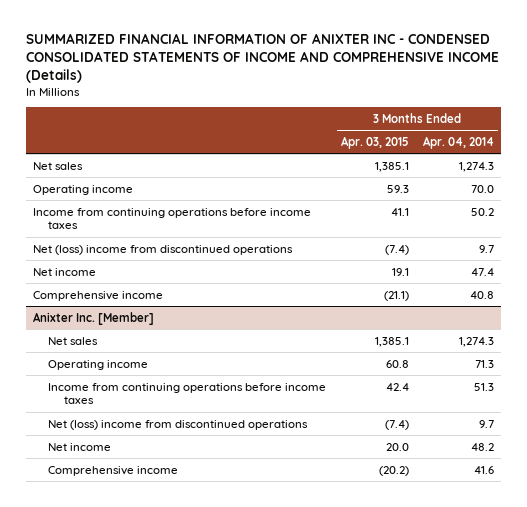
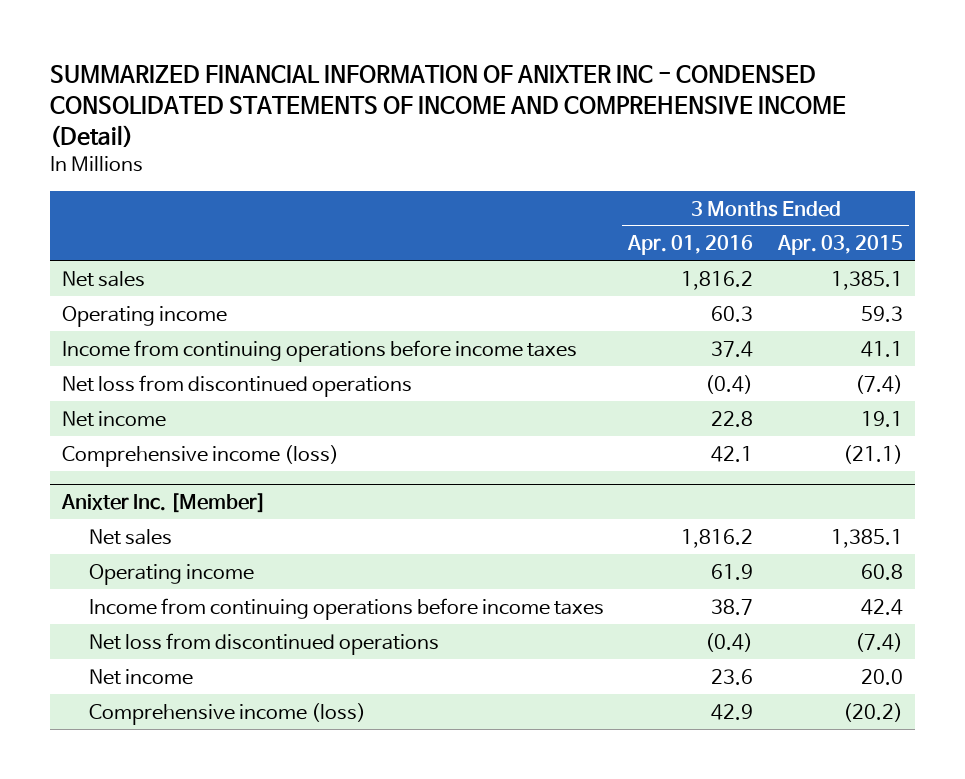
- SUMMARIZED FINANCIAL INFORMATION OF ANIXTER INC - CONDENSED CONSOLIDATED STATEMENTS OF INCOME AND COMPREHENSIVE INCOME (Details)
+ SUMMARIZED FINANCIAL INFORMATION OF ANIXTER INC - CONDENSED CONSOLIDATED STATEMENTS OF INCOME AND COMPREHENSIVE INCOME (Detail)
- | 3 Months Ended Apr. 03, 2015 | 3 Months Ended Apr. 04, 2014
+ | 3 Months Ended Apr. 01, 2016 | 3 Months Ended Apr. 03, 2015
- Net (loss) income from discontinued operations | (7.4) | 9.7
+ Net loss from discontinued operations | (0.4) | (7.4)
- Comprehensive income | (21.1) | 40.8
+ Comprehensive income (loss) | 42.1 | (21.1)
@ Anixter Inc. [Member]
- Net (loss) income from discontinued operations | (7.4) | 9.7
+ Net loss from discontinued operations | (0.4) | (7.4)
- Comprehensive income | (20.2) | 41.6
+ Comprehensive income (loss) | 42.9 | (20.2)

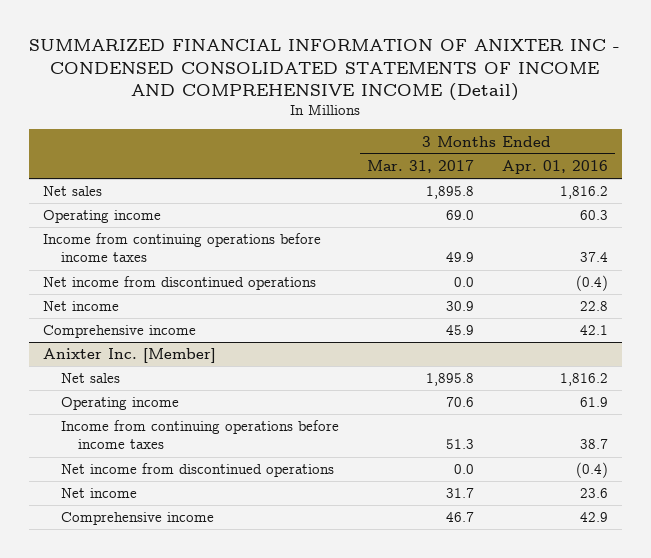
- | 3 Months Ended Apr. 01, 2016 | 3 Months Ended Apr. 03, 2015
+ | 3 Months Ended Mar. 31, 2017 | 3 Months Ended Apr. 01, 2016
- Net loss from discontinued operations | (0.4) | (7.4)
+ Net income from discontinued operations | 0.0 | (0.4)
- Comprehensive income (loss) | 42.1 | (21.1)
+ Comprehensive income | 45.9 | 42.1
@ Anixter Inc. [Member]
- Net loss from discontinued operations | (0.4) | (7.4)
+ Net income from discontinued operations | 0.0 | (0.4)
- Comprehensive income (loss) | 42.9 | (20.2)
+ Comprehensive income | 46.7 | 42.9

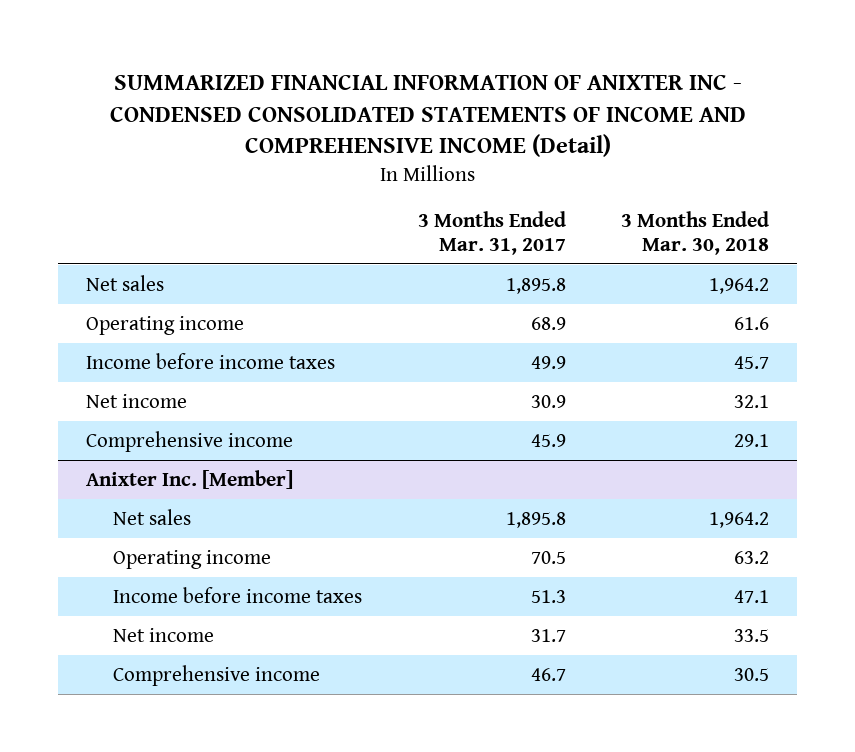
- | 3 Months Ended Mar. 31, 2017 | 3 Months Ended Apr. 01, 2016
+ | 3 Months Ended Mar. 31, 2017 | 3 Months Ended Mar. 30, 2018
- Operating income | 69.0 | 60.3
- Income from continuing operations before income taxes | 49.9 | 37.4
- Net income from discontinued operations | 0.0 | (0.4)
+ Operating income | 68.9 | 61.6
+ Income before income taxes | 49.9 | 45.7
@ Anixter Inc. [Member]
- Operating income | 70.6 | 61.9
- Income from continuing operations before income taxes | 51.3 | 38.7
- Net income from discontinued operations | 0.0 | (0.4)
+ Operating income | 70.5 | 63.2
+ Income before income taxes | 51.3 | 47.1

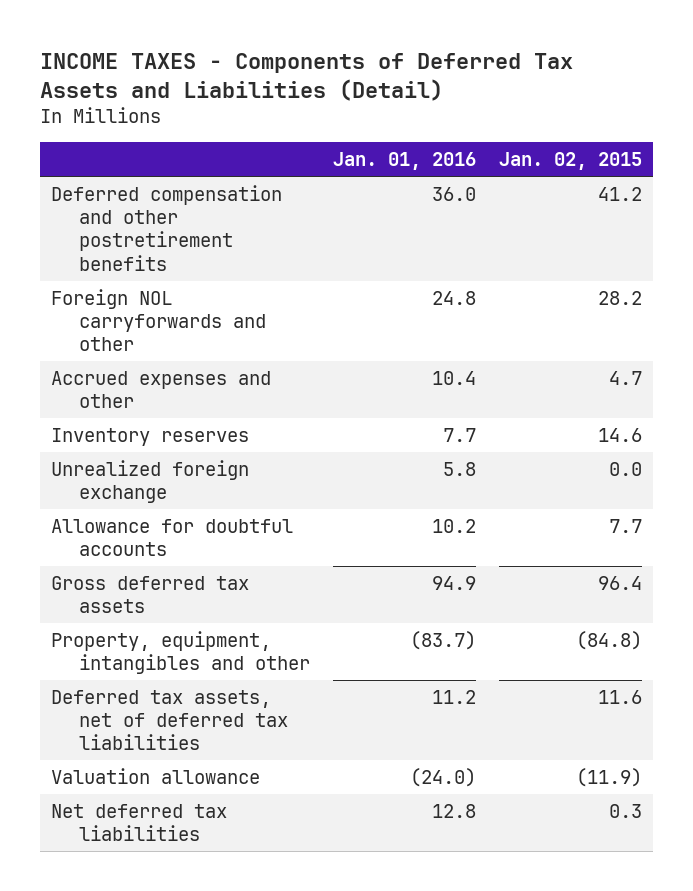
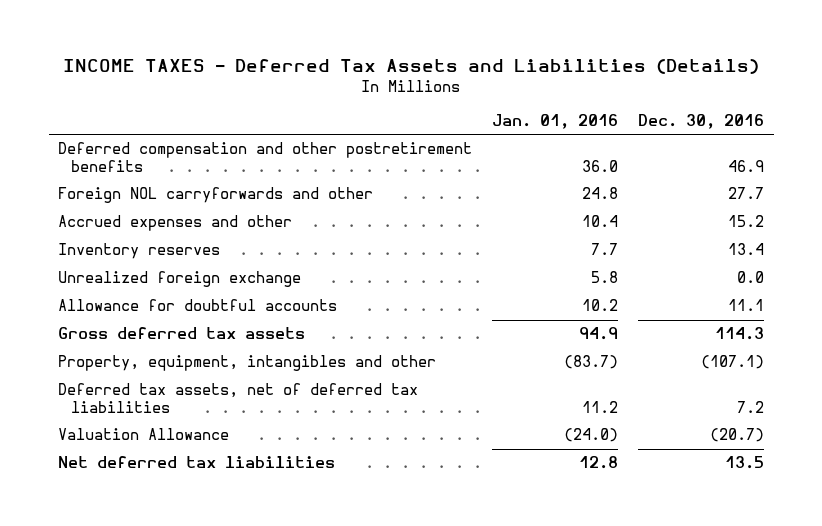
- INCOME TAXES - Components of Deferred Tax Assets and Liabilities (Detail)
+ INCOME TAXES - Deferred Tax Assets and Liabilities (Details)
- | Jan. 01, 2016 | Jan. 02, 2015
+ | Jan. 01, 2016 | Dec. 30, 2016
- Valuation allowance | (24.0) | (11.9)
+ Valuation Allowance | (24.0) | (20.7)

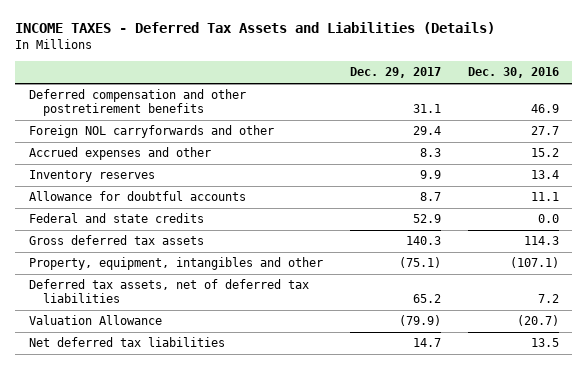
- | Jan. 01, 2016 | Dec. 30, 2016
+ | Dec. 29, 2017 | Dec. 30, 2016
- Unrealized foreign exchange | 5.8 | 0.0
+ Federal and state credits | 52.9 | 0.0

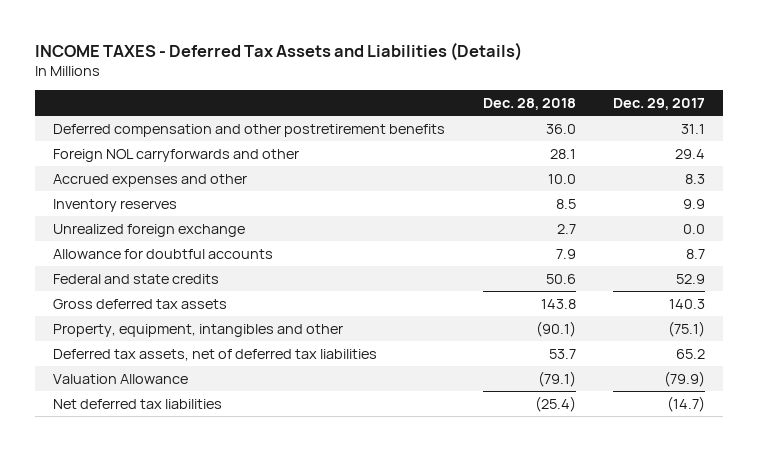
- | Dec. 29, 2017 | Dec. 30, 2016
+ | Dec. 28, 2018 | Dec. 29, 2017
+ Unrealized foreign exchange | 2.7 | 0.0
- Net deferred tax liabilities | 14.7 | 13.5
+ Net deferred tax liabilities | (25.4) | (14.7)

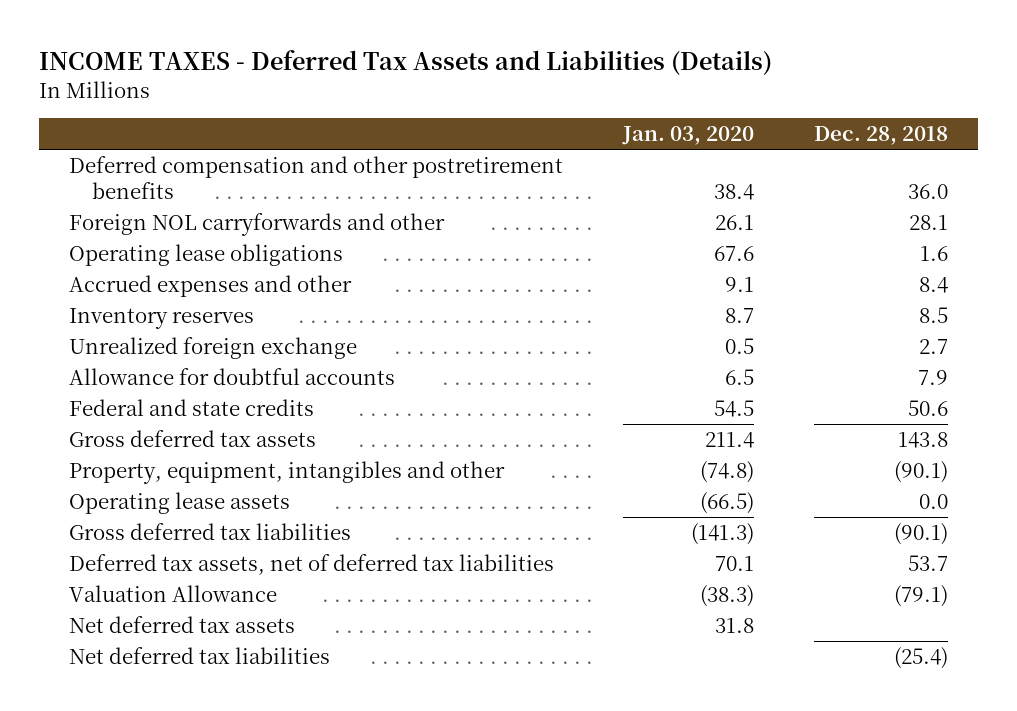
- | Dec. 28, 2018 | Dec. 29, 2017
+ | Jan. 03, 2020 | Dec. 28, 2018
- Accrued expenses and other | 10.0 | 8.3
+ Operating lease obligations | 67.6 | 1.6
+ Accrued expenses and other | 9.1 | 8.4
+ Operating lease assets | (66.5) | 0.0
+ Gross deferred tax liabilities | (141.3) | (90.1)
+ Net deferred tax assets | 31.8 |

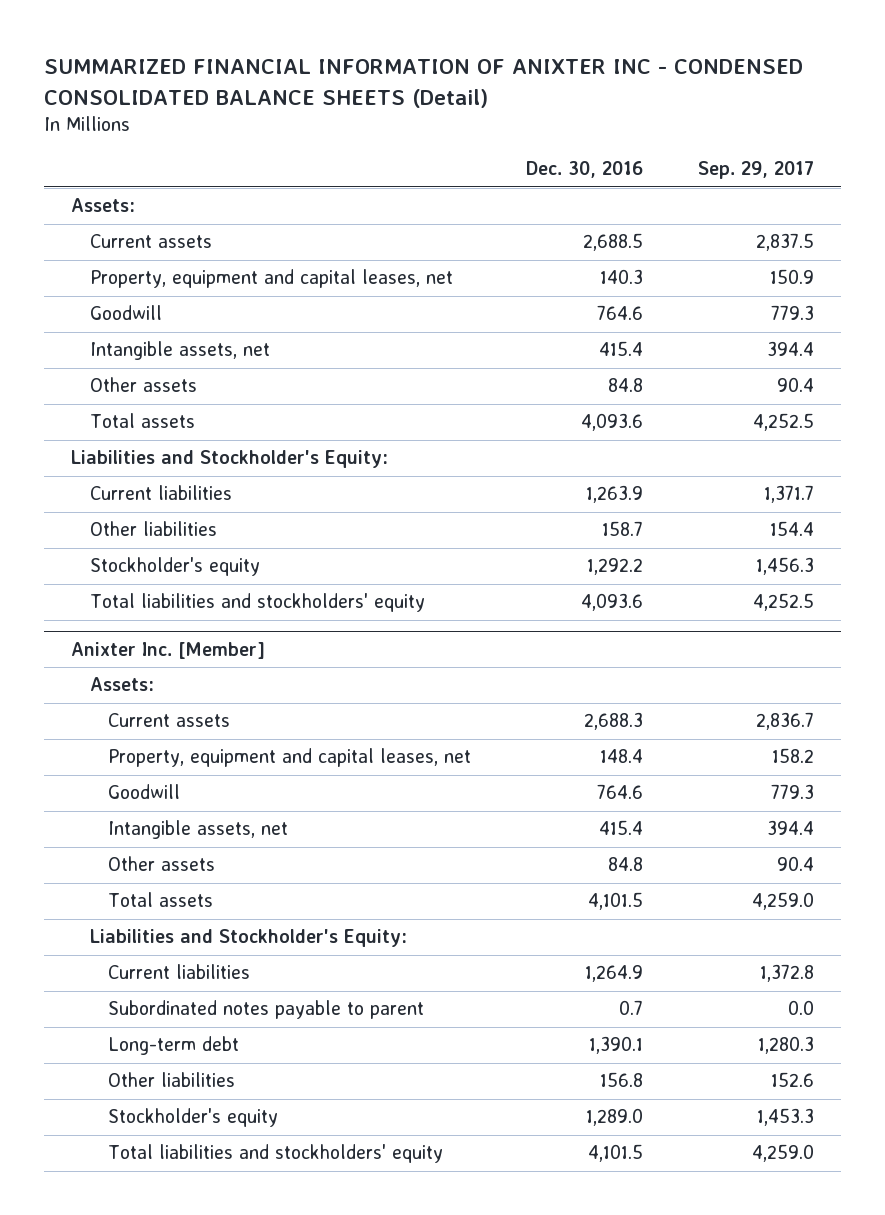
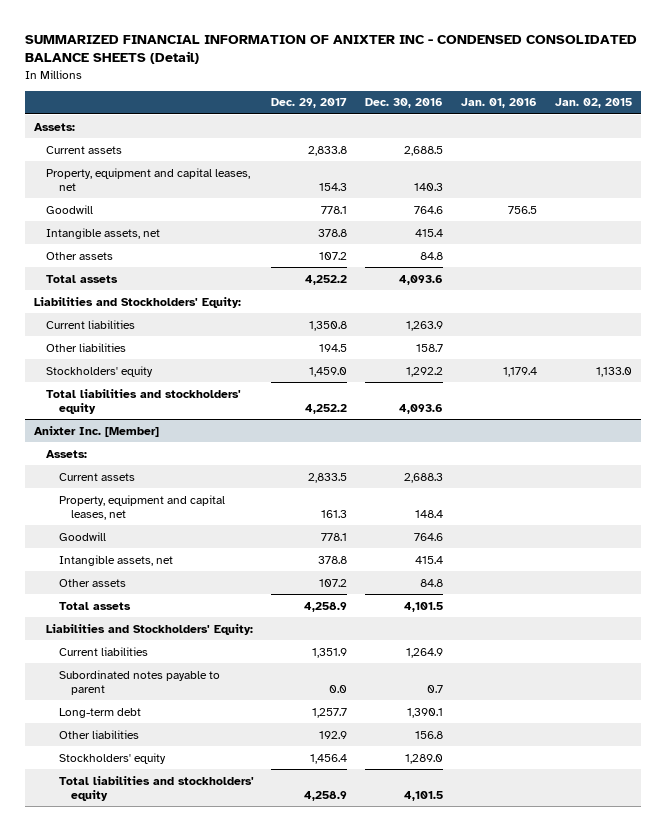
- | Dec. 30, 2016 | Sep. 29, 2017
+ | Dec. 29, 2017 | Dec. 30, 2016 | Jan. 01, 2016 | Jan. 02, 2015
- Liabilities and Stockholder's Equity:
+ Liabilities and Stockholders' Equity:
- Stockholder's equity | 1,292.2 | 1,456.3
+ Stockholders' equity | 1,459.0 | 1,292.2 | 1,179.4 | 1,133.0
@ Anixter Inc. [Member]
- Liabilities and Stockholder's Equity:
+ Liabilities and Stockholders' Equity:
- Stockholder's equity | 1,289.0 | 1,453.3
+ Stockholders' equity | 1,456.4 | 1,289.0 | |

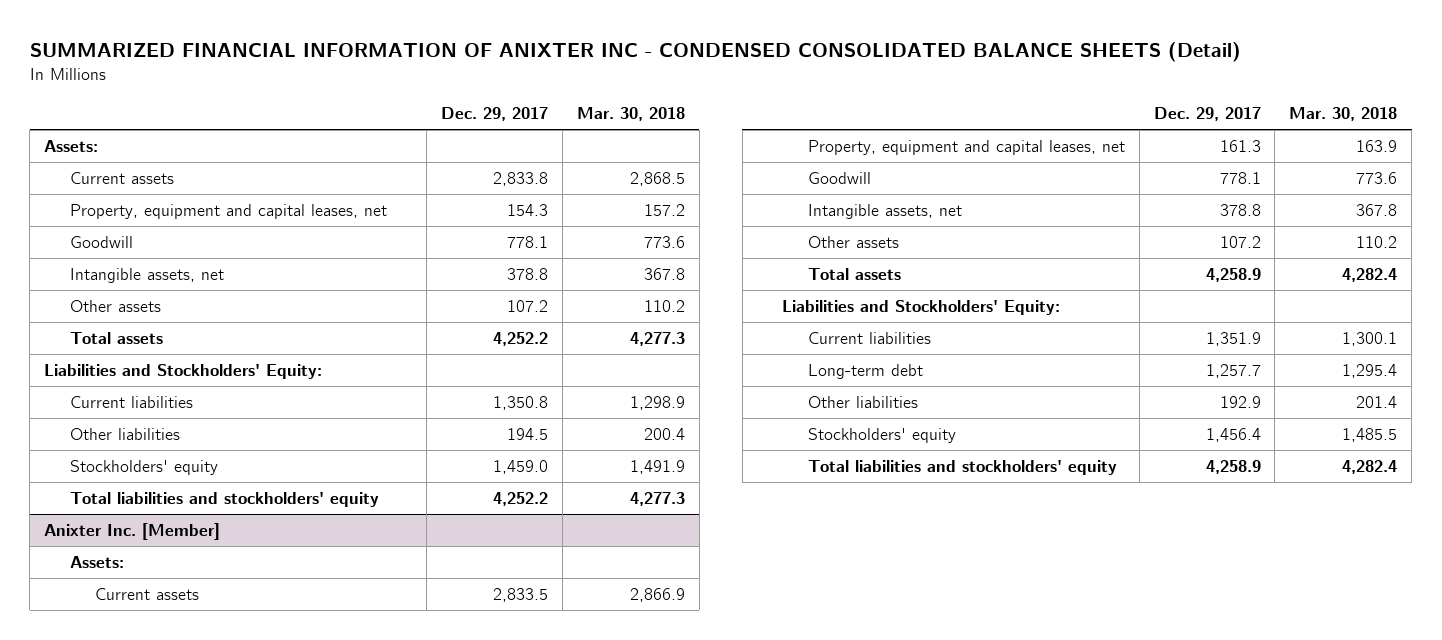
- | Dec. 29, 2017 | Dec. 30, 2016 | Jan. 01, 2016 | Jan. 02, 2015
+ | Dec. 29, 2017 | Mar. 30, 2018
@ Anixter Inc. [Member]
- Subordinated notes payable to parent | 0.0 | 0.7 | |

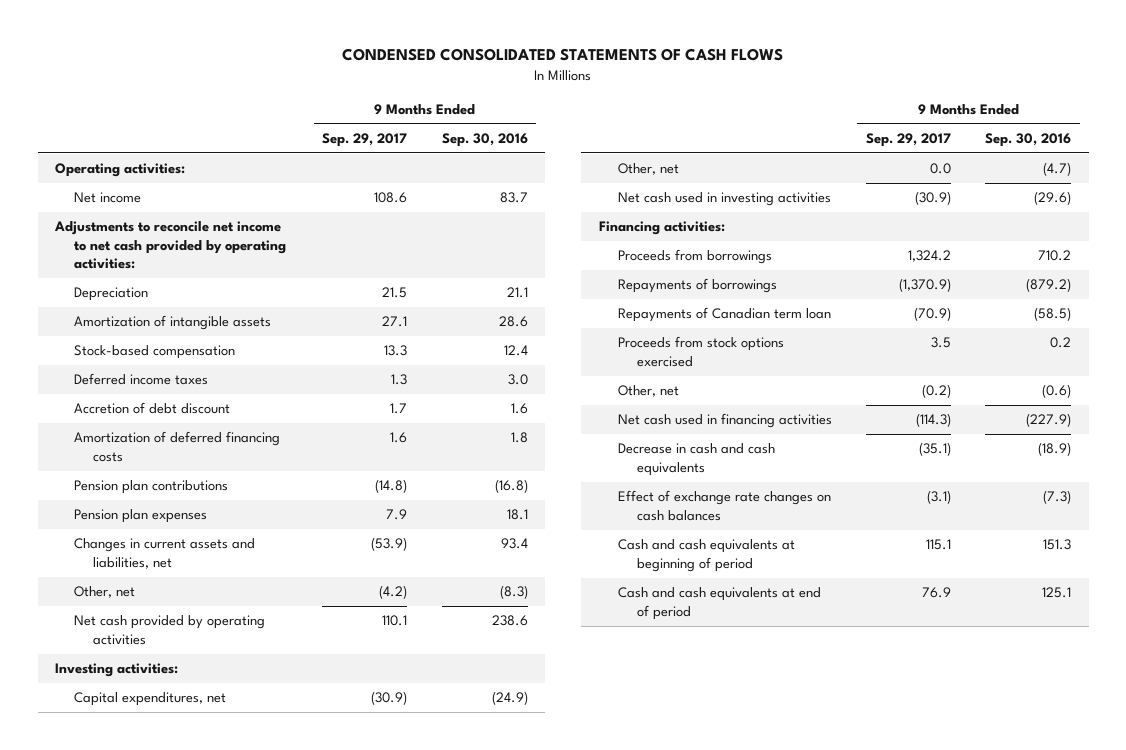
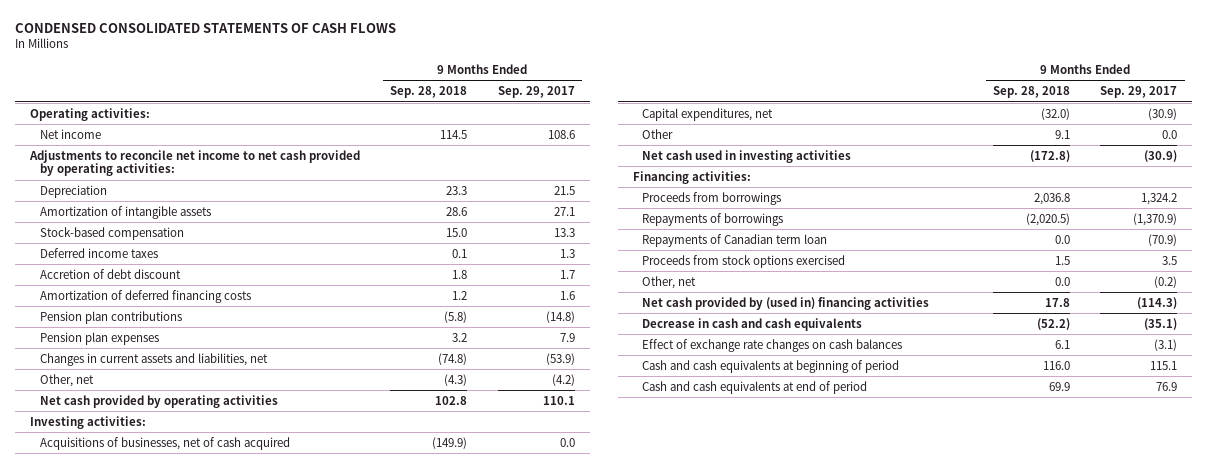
- | 9 Months Ended Sep. 29, 2017 | 9 Months Ended Sep. 30, 2016
+ | 9 Months Ended Sep. 28, 2018 | 9 Months Ended Sep. 29, 2017
+ Acquisitions of businesses, net of cash acquired | (149.9) | 0.0
- Other, net | 0.0 | (4.7)
+ Other | 9.1 | 0.0
- Net cash used in financing activities | (114.3) | (227.9)
+ Net cash provided by (used in) financing activities | 17.8 | (114.3)

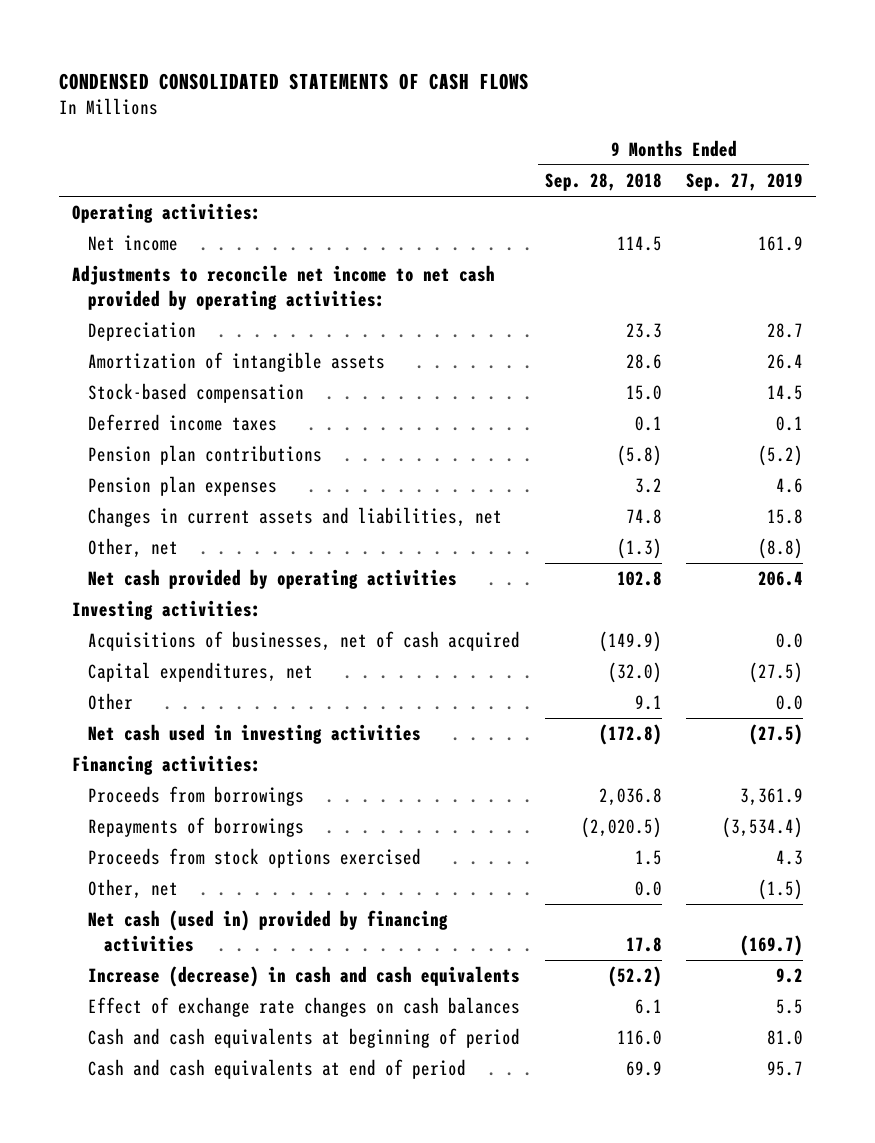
- | 9 Months Ended Sep. 28, 2018 | 9 Months Ended Sep. 29, 2017
+ | 9 Months Ended Sep. 28, 2018 | 9 Months Ended Sep. 27, 2019
- Accretion of debt discount | 1.8 | 1.7
- Amortization of deferred financing costs | 1.2 | 1.6
- Changes in current assets and liabilities, net | (74.8) | (53.9)
- Other, net | (4.3) | (4.2)
+ Changes in current assets and liabilities, net | 74.8 | 15.8
+ Other, net | (1.3) | (8.8)
- Repayments of Canadian term loan | 0.0 | (70.9)
- Net cash provided by (used in) financing activities | 17.8 | (114.3)
- Decrease in cash and cash equivalents | (52.2) | (35.1)
+ Net cash (used in) provided by financing activities | 17.8 | (169.7)
+ Increase (decrease) in cash and cash equivalents | (52.2) | 9.2

